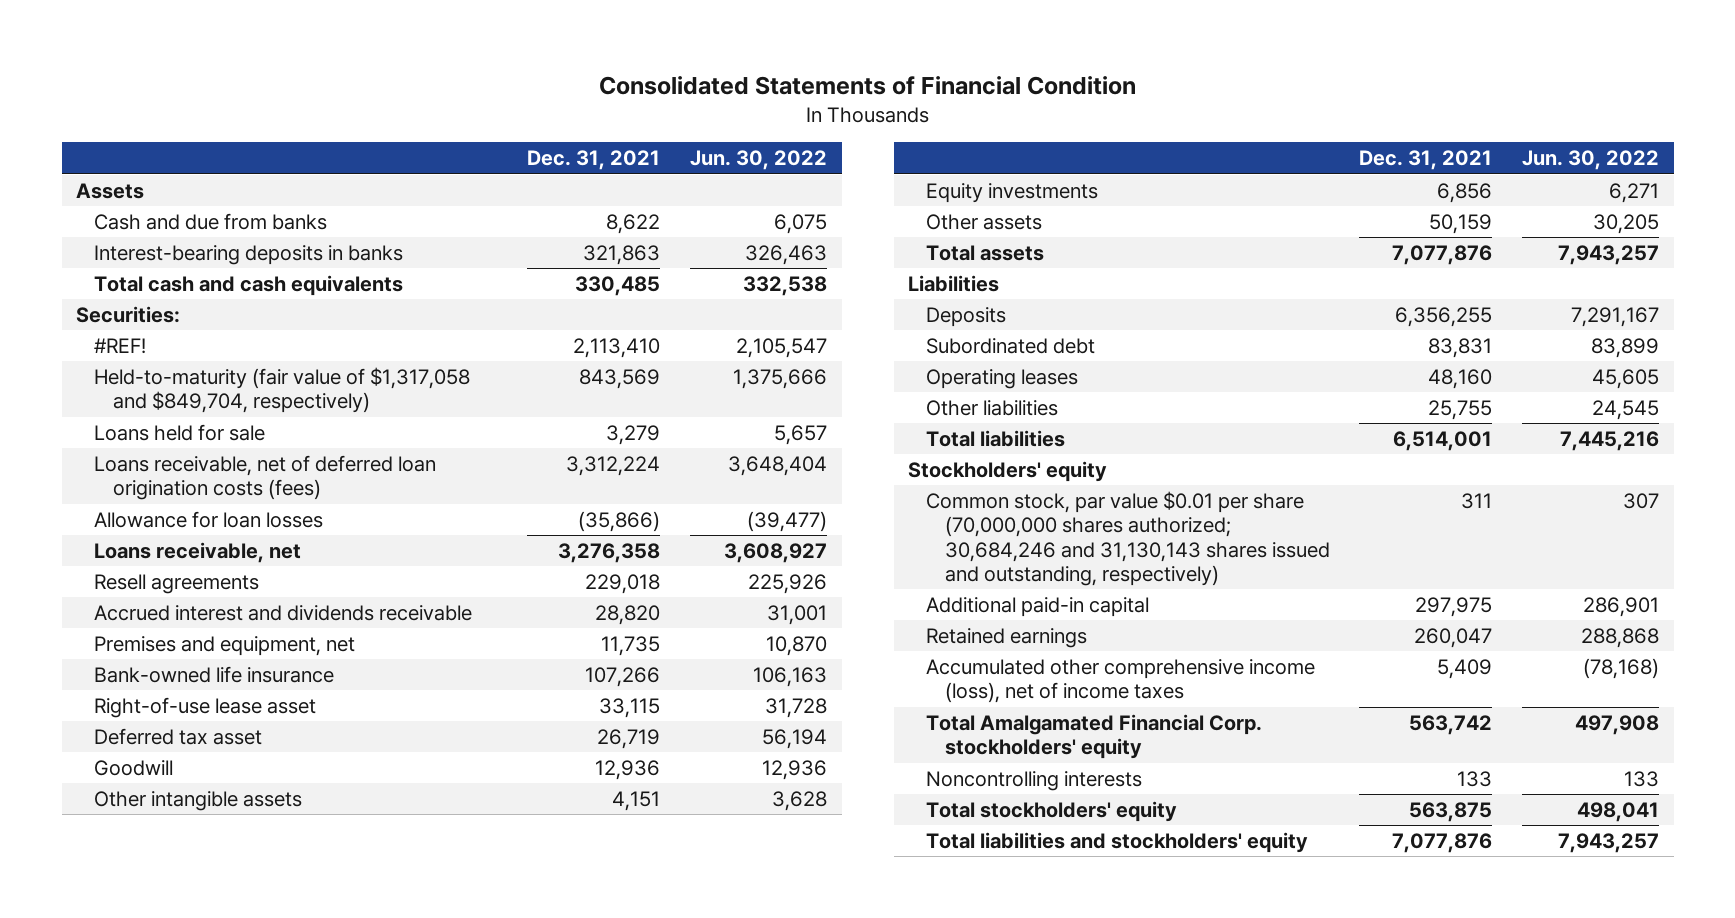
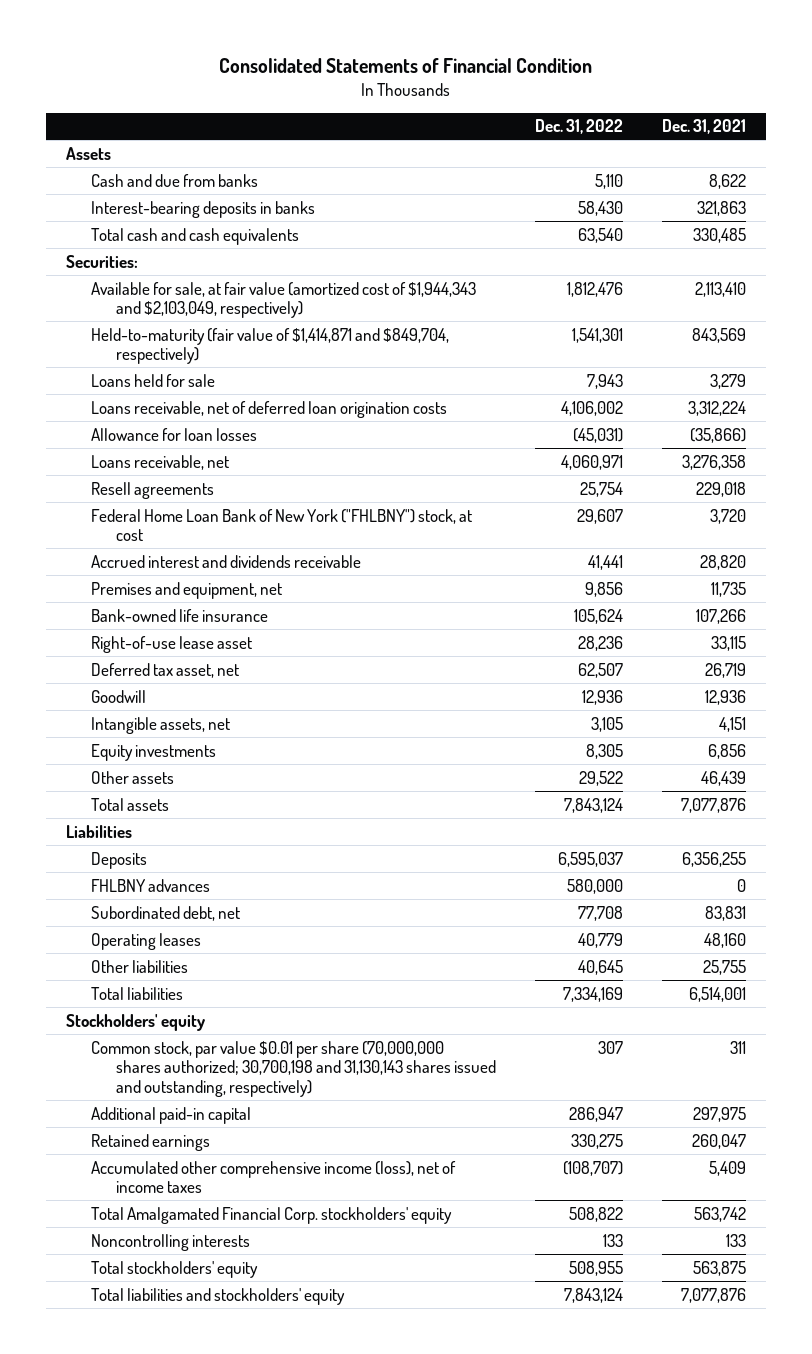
- | Dec. 31, 2021 | Jun. 30, 2022
+ | Dec. 31, 2022 | Dec. 31, 2021
- #REF! | 2,113,410 | 2,105,547
- Held-to-maturity (fair value of $1,317,058 and $849,704, respectively) | 843,569 | 1,375,666
+ Available for sale, at fair value (amortized cost of $1,944,343 and $2,103,049, respectively) | 1,812,476 | 2,113,410
+ Held-to-maturity (fair value of $1,414,871 and $849,704, respectively) | 1,541,301 | 843,569
- Loans receivable, net of deferred loan origination costs (fees) | 3,312,224 | 3,648,404
+ Loans receivable, net of deferred loan origination costs | 4,106,002 | 3,312,224
+ Federal Home Loan Bank of New York ("FHLBNY") stock, at cost | 29,607 | 3,720
- Deferred tax asset | 26,719 | 56,194
+ Deferred tax asset, net | 62,507 | 26,719
- Other intangible assets | 4,151 | 3,628
+ Intangible assets, net | 3,105 | 4,151
- Other assets | 50,159 | 30,205
+ Other assets | 29,522 | 46,439
- Subordinated debt | 83,831 | 83,899
+ FHLBNY advances | 580,000 | 0
+ Subordinated debt, net | 77,708 | 83,831
- Common stock, par value $0.01 per share (70,000,000 shares authorized; 30,684,246 and 31,130,143 shares issued and outstanding, respectively) | 311 | 307
+ Common stock, par value $0.01 per share (70,000,000 shares authorized; 30,700,198 and 31,130,143 shares issued and outstanding, respectively) | 307 | 311

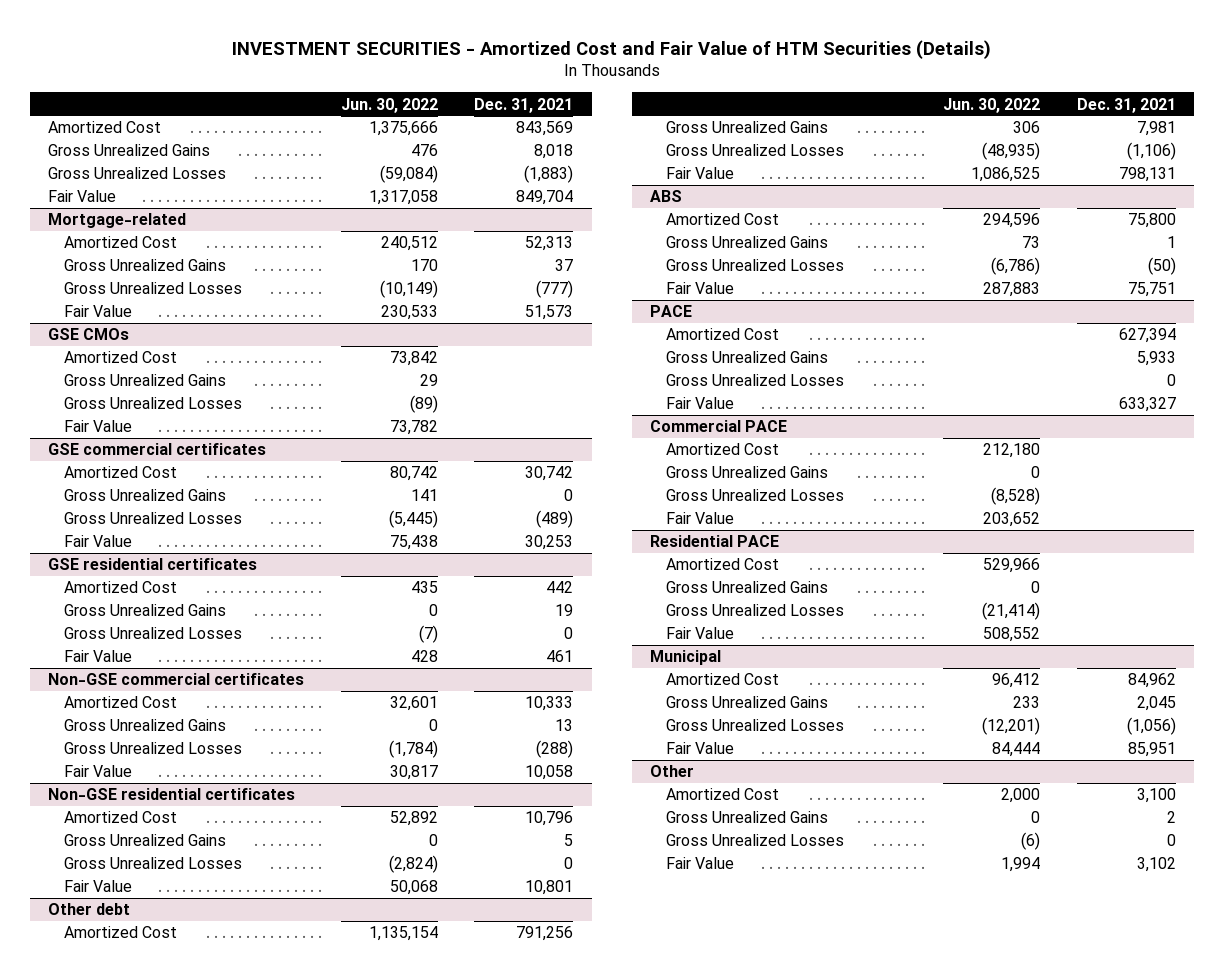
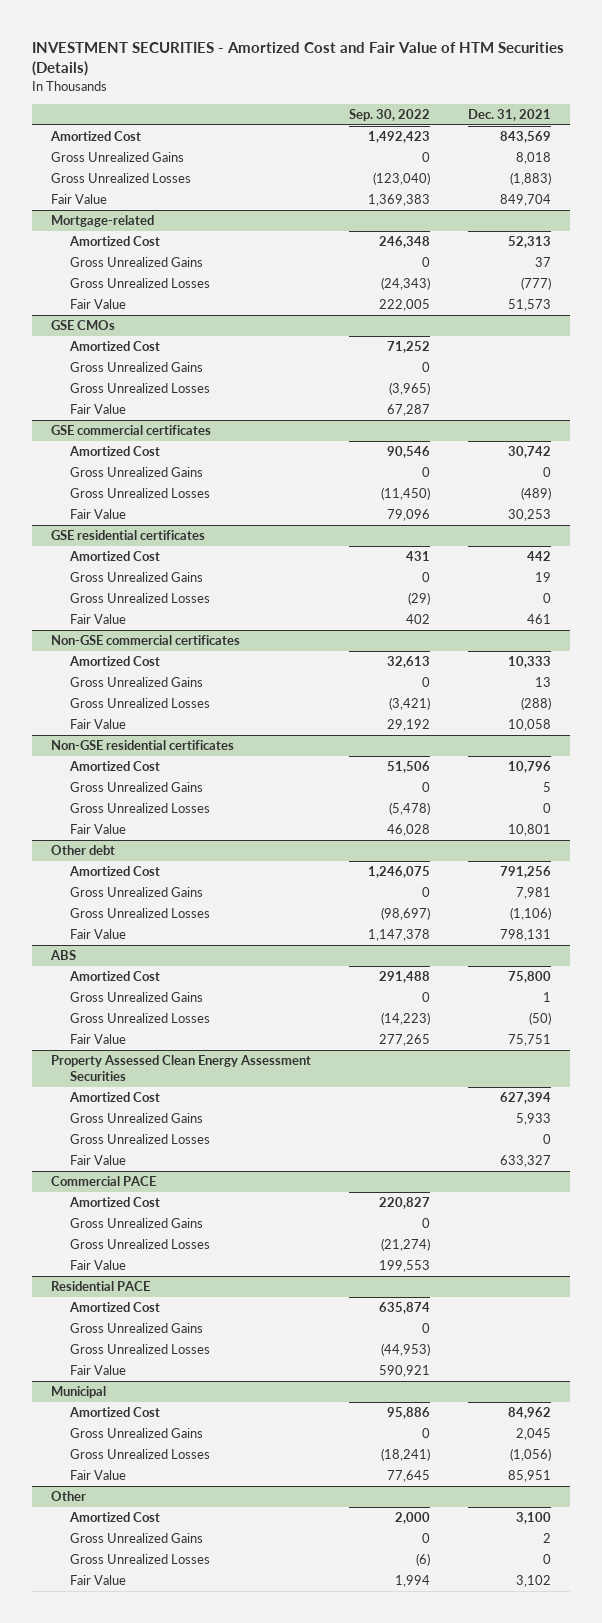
- | Jun. 30, 2022 | Dec. 31, 2021
+ | Sep. 30, 2022 | Dec. 31, 2021
- PACE
+ Property Assessed Clean Energy Assessment Securities

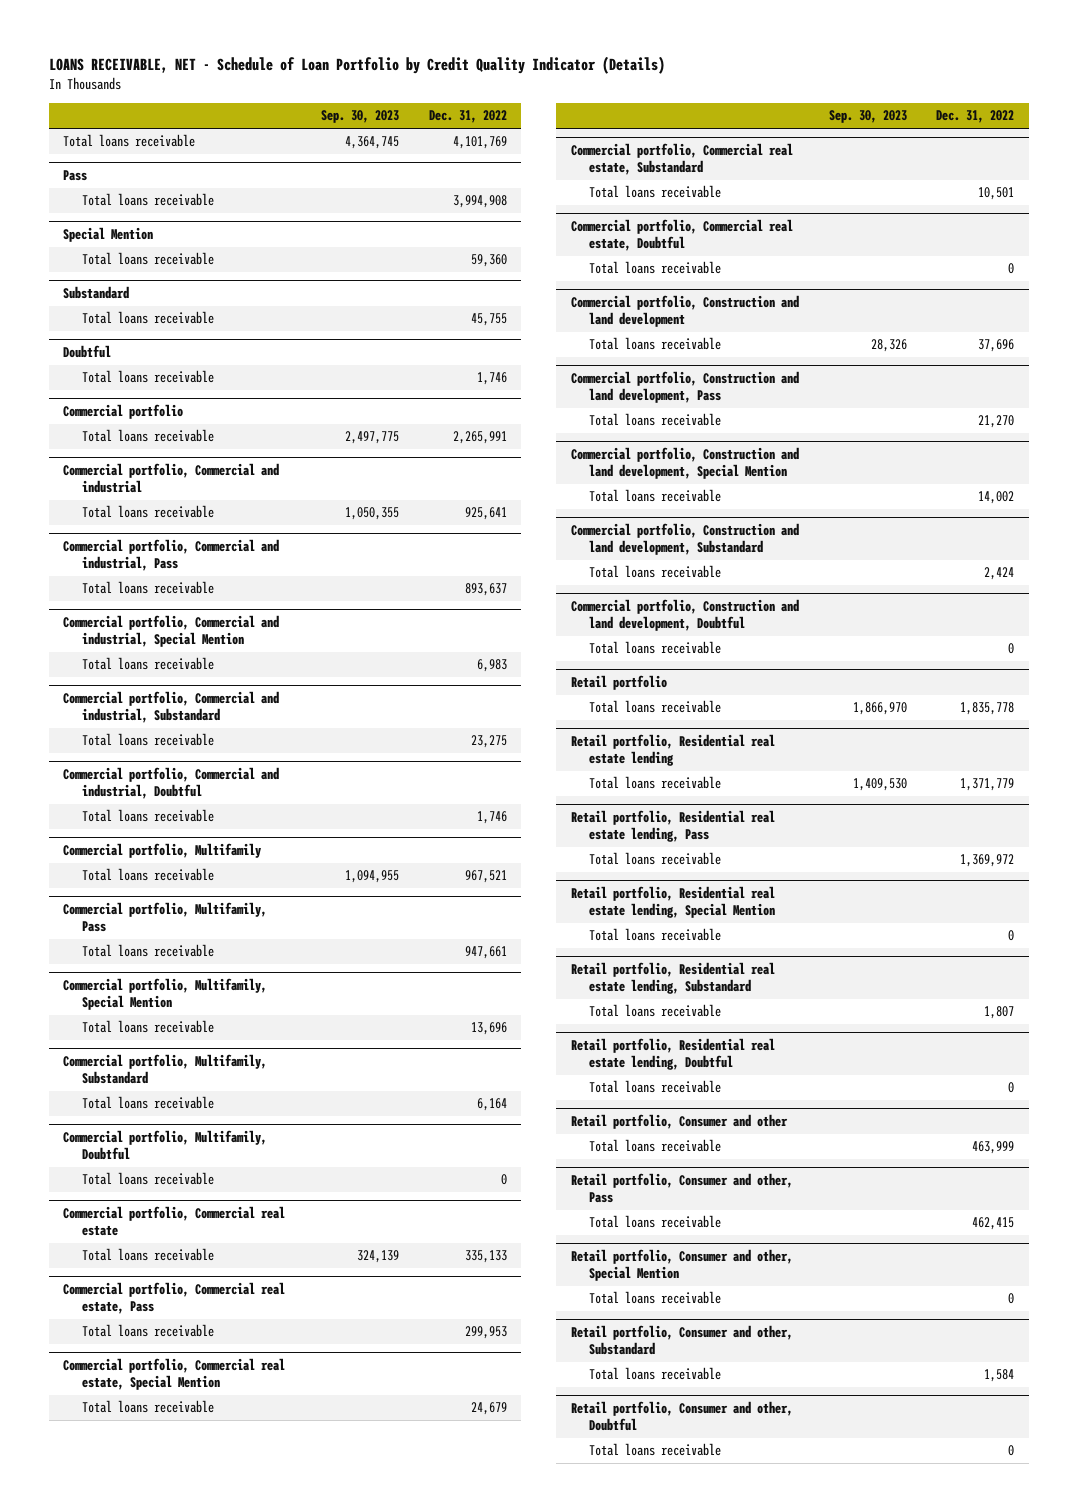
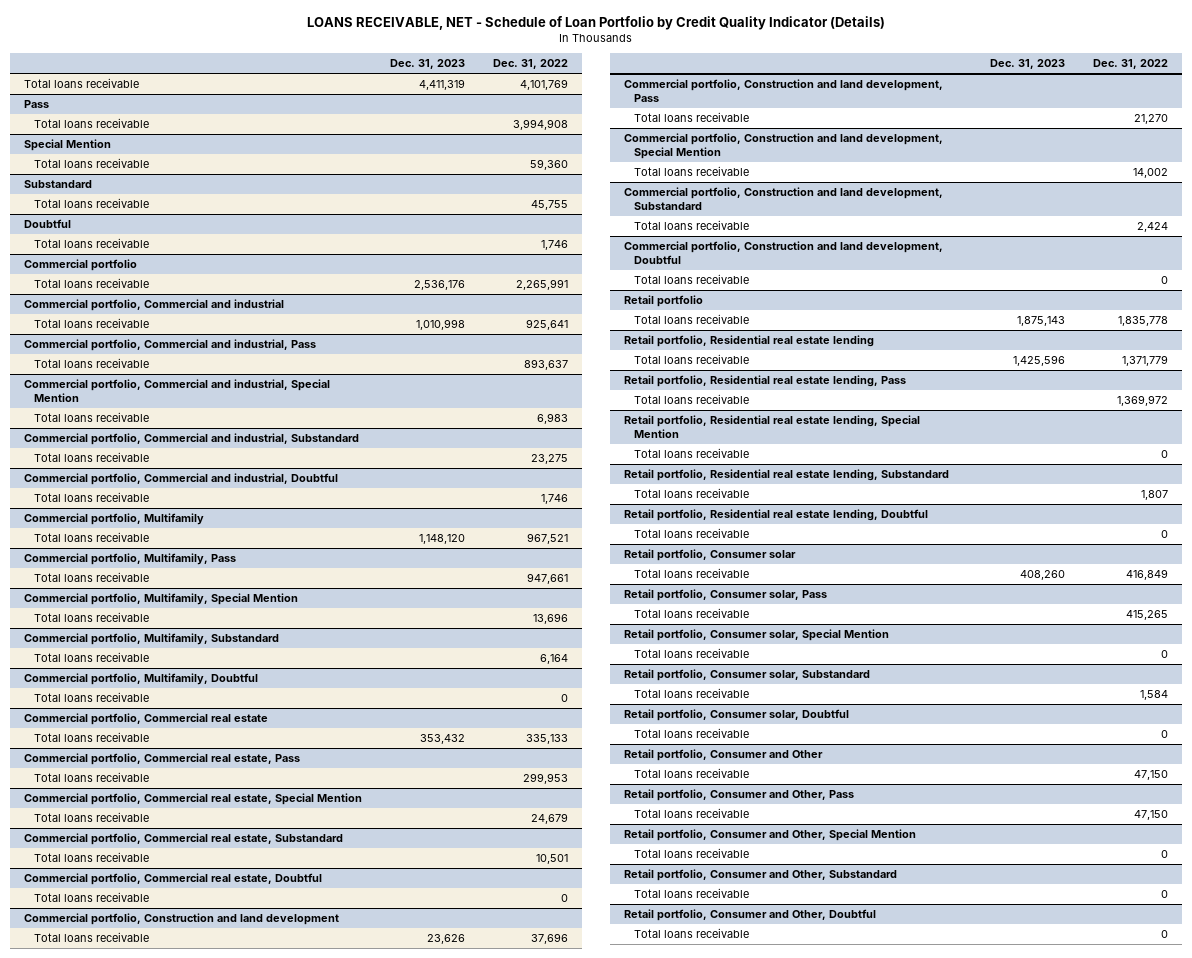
- | Sep. 30, 2023 | Dec. 31, 2022
+ | Dec. 31, 2023 | Dec. 31, 2022
- Retail portfolio, Consumer and other
- Total loans receivable | | 463,999
- Retail portfolio, Consumer and other, Pass
- Total loans receivable | | 462,415
- Retail portfolio, Consumer and other, Special Mention
+ Retail portfolio, Consumer solar
+ Total loans receivable | 408,260 | 416,849
+ Retail portfolio, Consumer solar, Pass
+ Total loans receivable | | 415,265
+ Retail portfolio, Consumer solar, Special Mention
- Retail portfolio, Consumer and other, Substandard
+ Retail portfolio, Consumer solar, Substandard
- Retail portfolio, Consumer and other, Doubtful
+ Retail portfolio, Consumer solar, Doubtful
+ Retail portfolio, Consumer and Other
+ Total loans receivable | | 47,150
+ Retail portfolio, Consumer and Other, Pass
+ Total loans receivable | | 47,150
+ Retail portfolio, Consumer and Other, Special Mention
+ Total loans receivable | | 0
+ Retail portfolio, Consumer and Other, Substandard
+ Total loans receivable | | 0
+ Retail portfolio, Consumer and Other, Doubtful
+ Total loans receivable | | 0

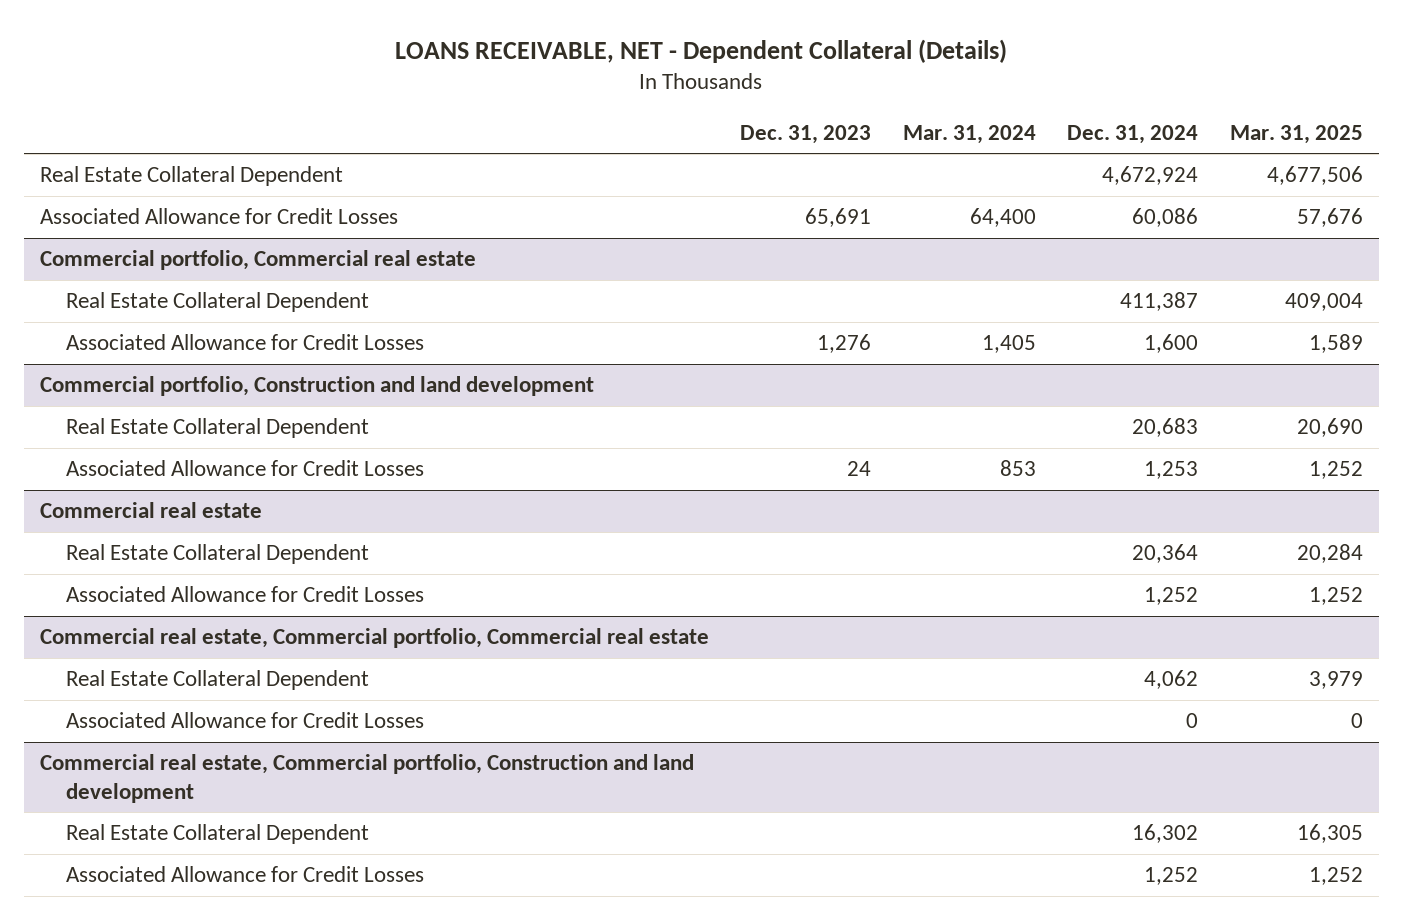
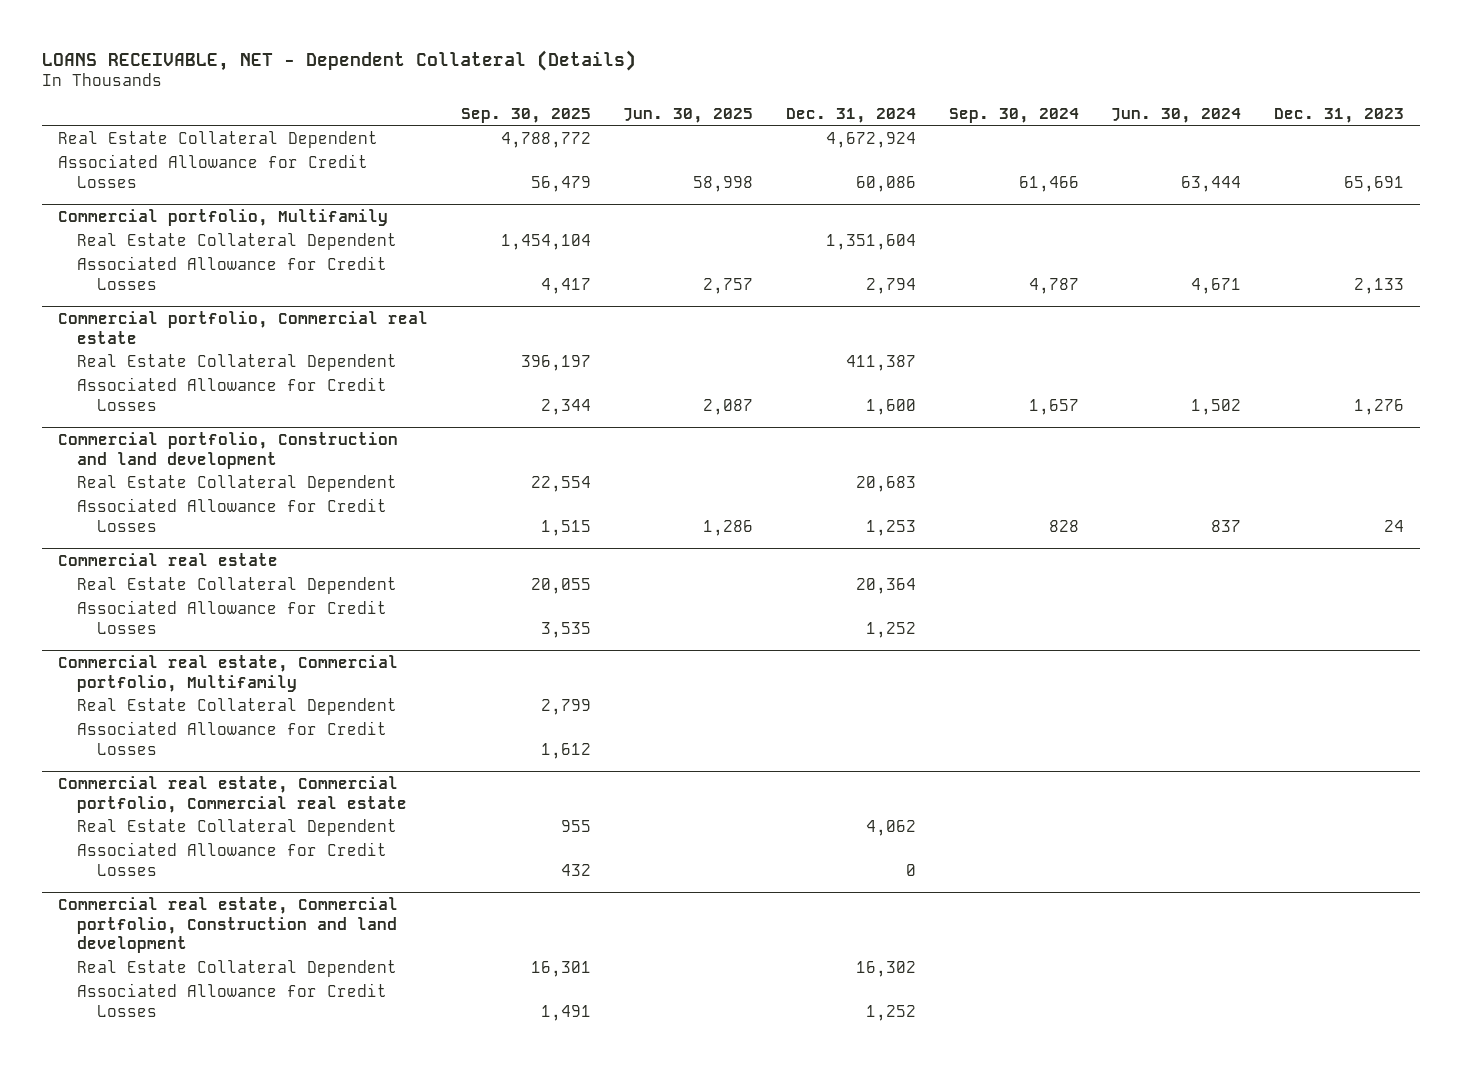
- | Dec. 31, 2023 | Mar. 31, 2024 | Dec. 31, 2024 | Mar. 31, 2025
+ | Sep. 30, 2025 | Jun. 30, 2025 | Dec. 31, 2024 | Sep. 30, 2024 | Jun. 30, 2024 | Dec. 31, 2023
+ Commercial portfolio, Multifamily
+ Real Estate Collateral Dependent | 1,454,104 | | 1,351,604 | | |
+ Associated Allowance for Credit Losses | 4,417 | 2,757 | 2,794 | 4,787 | 4,671 | 2,133
+ Commercial real estate, Commercial portfolio, Multifamily
+ Real Estate Collateral Dependent | 2,799 | | | | |
+ Associated Allowance for Credit Losses | 1,612 | | | | |

